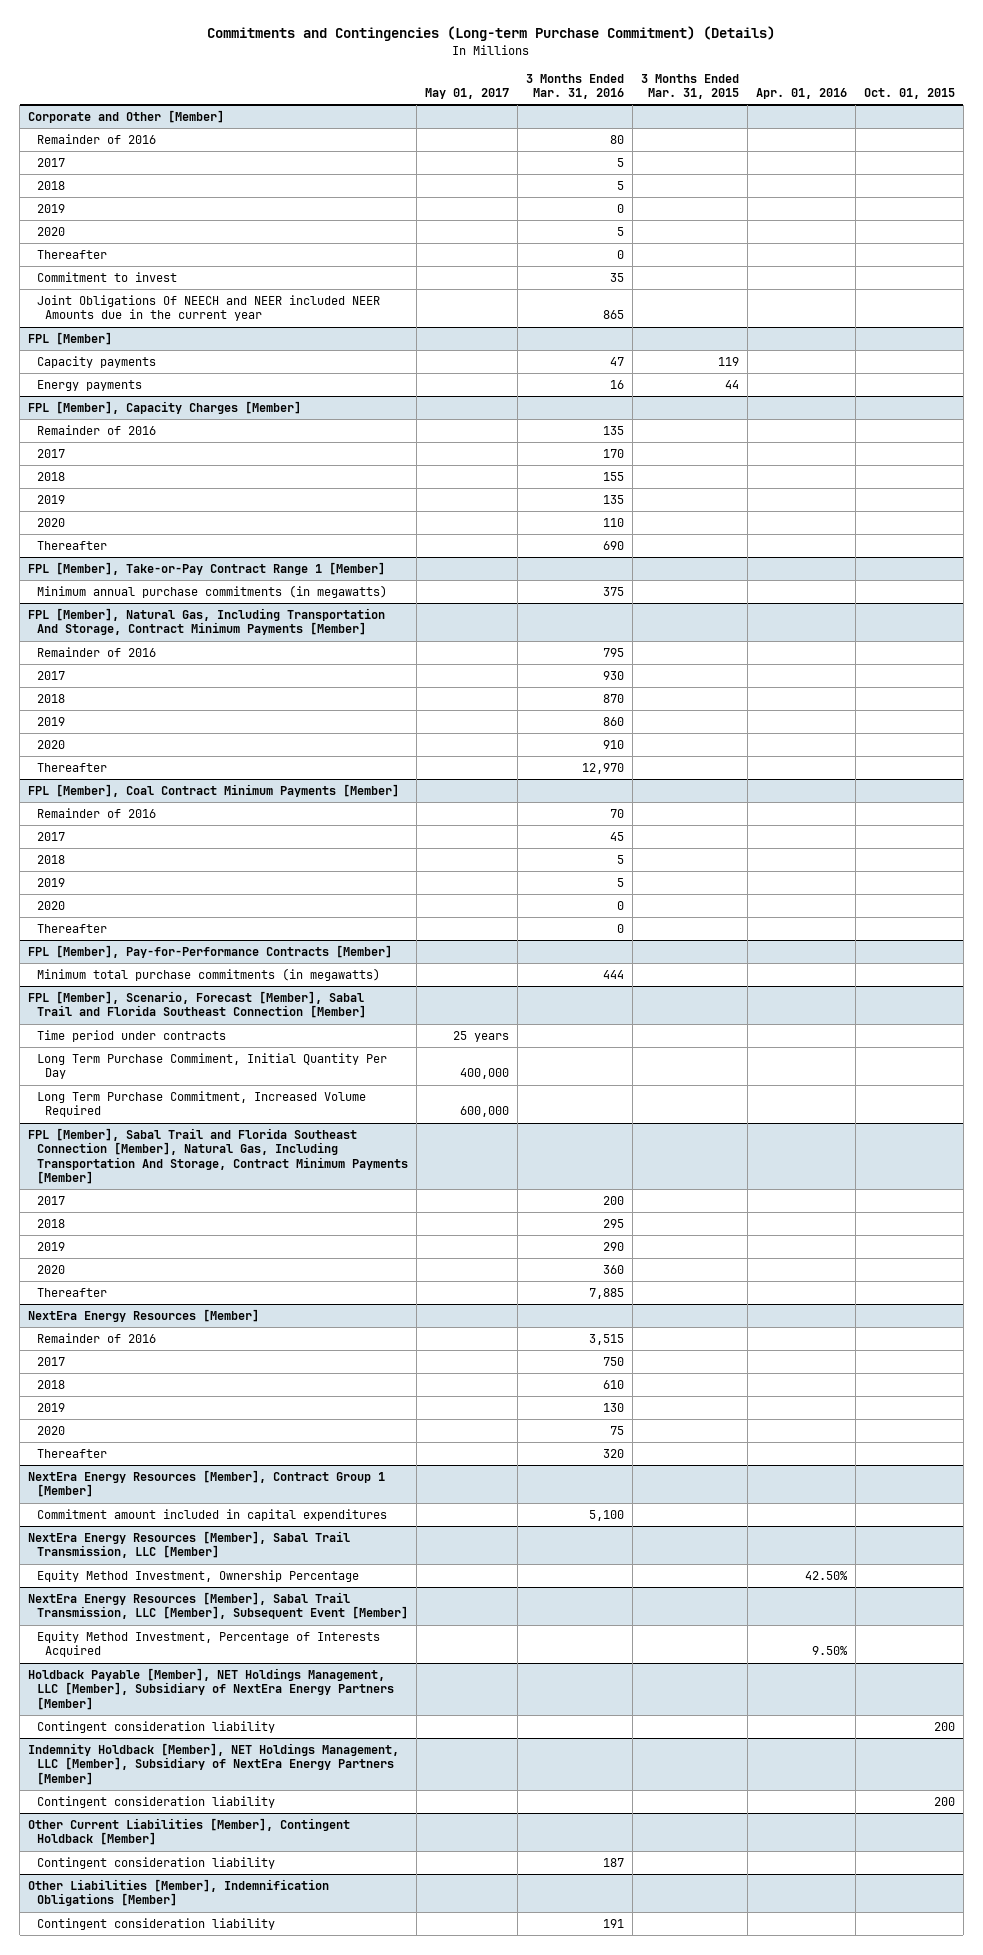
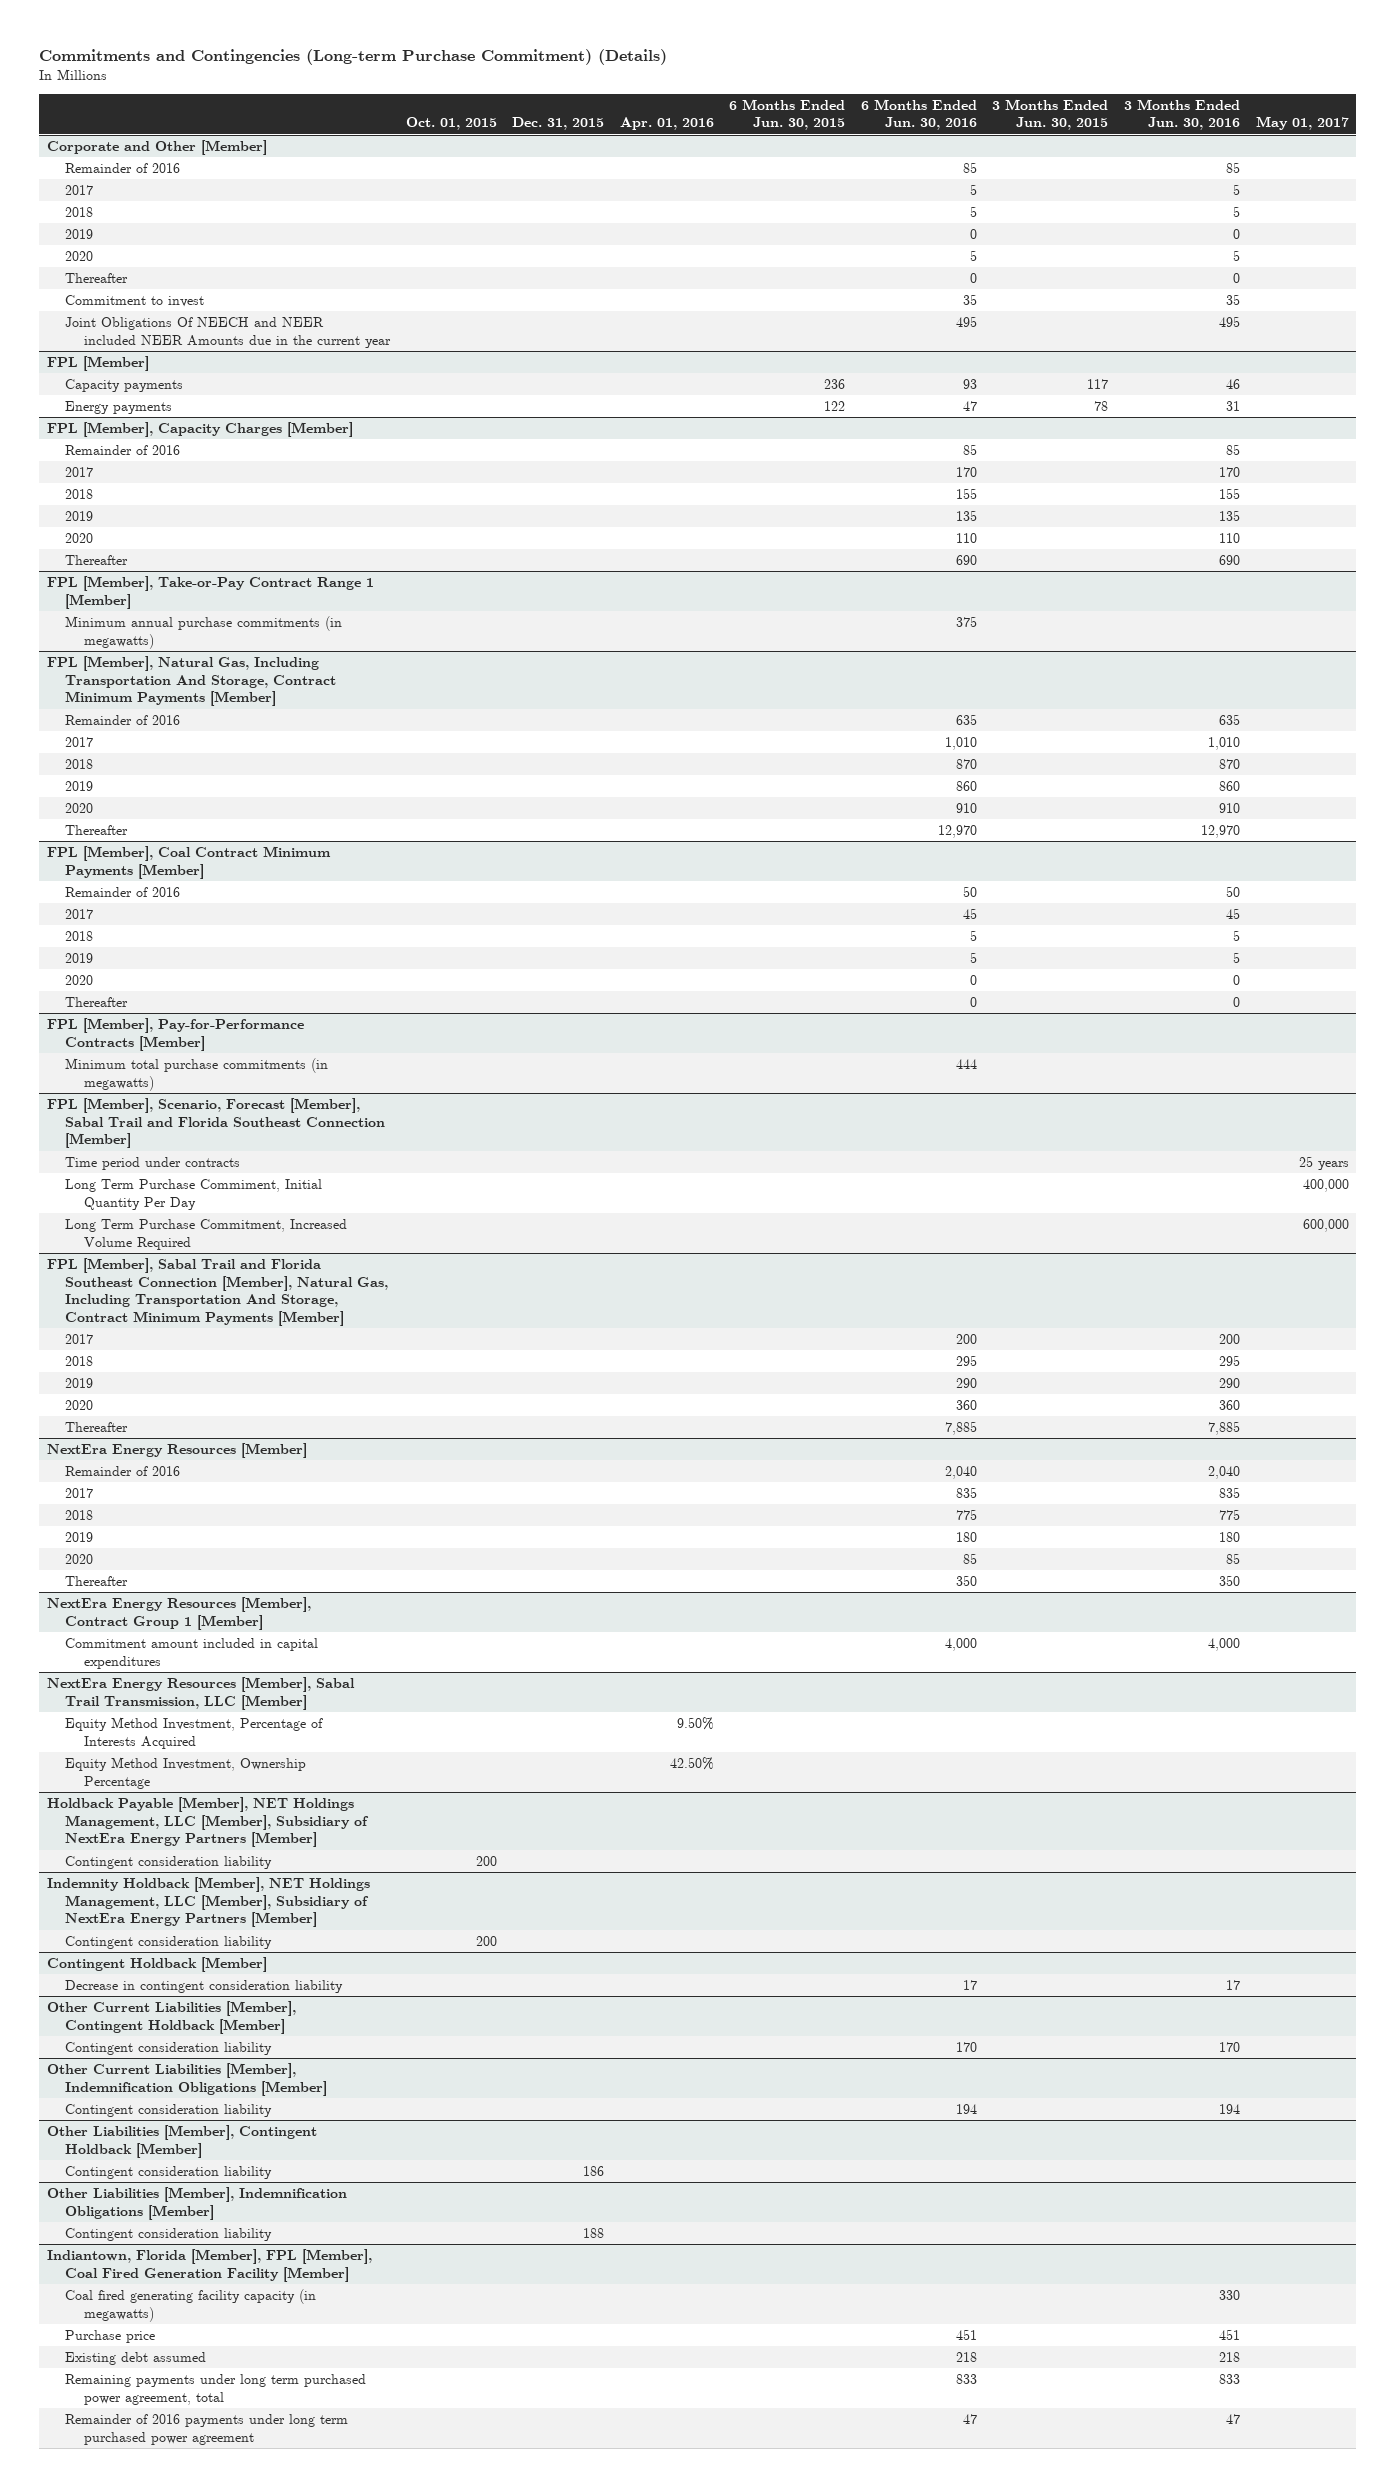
- | May 01, 2017 | 3 Months Ended Mar. 31, 2016 | 3 Months Ended Mar. 31, 2015 | Apr. 01, 2016 | Oct. 01, 2015
+ | Oct. 01, 2015 | Dec. 31, 2015 | Apr. 01, 2016 | 6 Months Ended Jun. 30, 2015 | 6 Months Ended Jun. 30, 2016 | 3 Months Ended Jun. 30, 2015 | 3 Months Ended Jun. 30, 2016 | May 01, 2017
@ NextEra Energy Resources [Member], Sabal Trail Transmission, LLC [Member]
+ Equity Method Investment, Percentage of Interests Acquired | | | 9.50% | | | | |
- NextEra Energy Resources [Member], Sabal Trail Transmission, LLC [Member], Subsequent Event [Member]
- Equity Method Investment, Percentage of Interests Acquired | | | | 9.50% |
+ Contingent Holdback [Member]
+ Decrease in contingent consideration liability | | | | | 17 | | 17 |
+ Other Current Liabilities [Member], Indemnification Obligations [Member]
+ Contingent consideration liability | | | | | 194 | | 194 |
+ Other Liabilities [Member], Contingent Holdback [Member]
+ Contingent consideration liability | | 186 | | | | | |
+ Indiantown, Florida [Member], FPL [Member], Coal Fired Generation Facility [Member]
+ Coal fired generating facility capacity (in megawatts) | | | | | | | 330 |
+ Purchase price | | | | | 451 | | 451 |
+ Existing debt assumed | | | | | 218 | | 218 |
+ Remaining payments under long term purchased power agreement, total | | | | | 833 | | 833 |
+ Remainder of 2016 payments under long term purchased power agreement | | | | | 47 | | 47 |

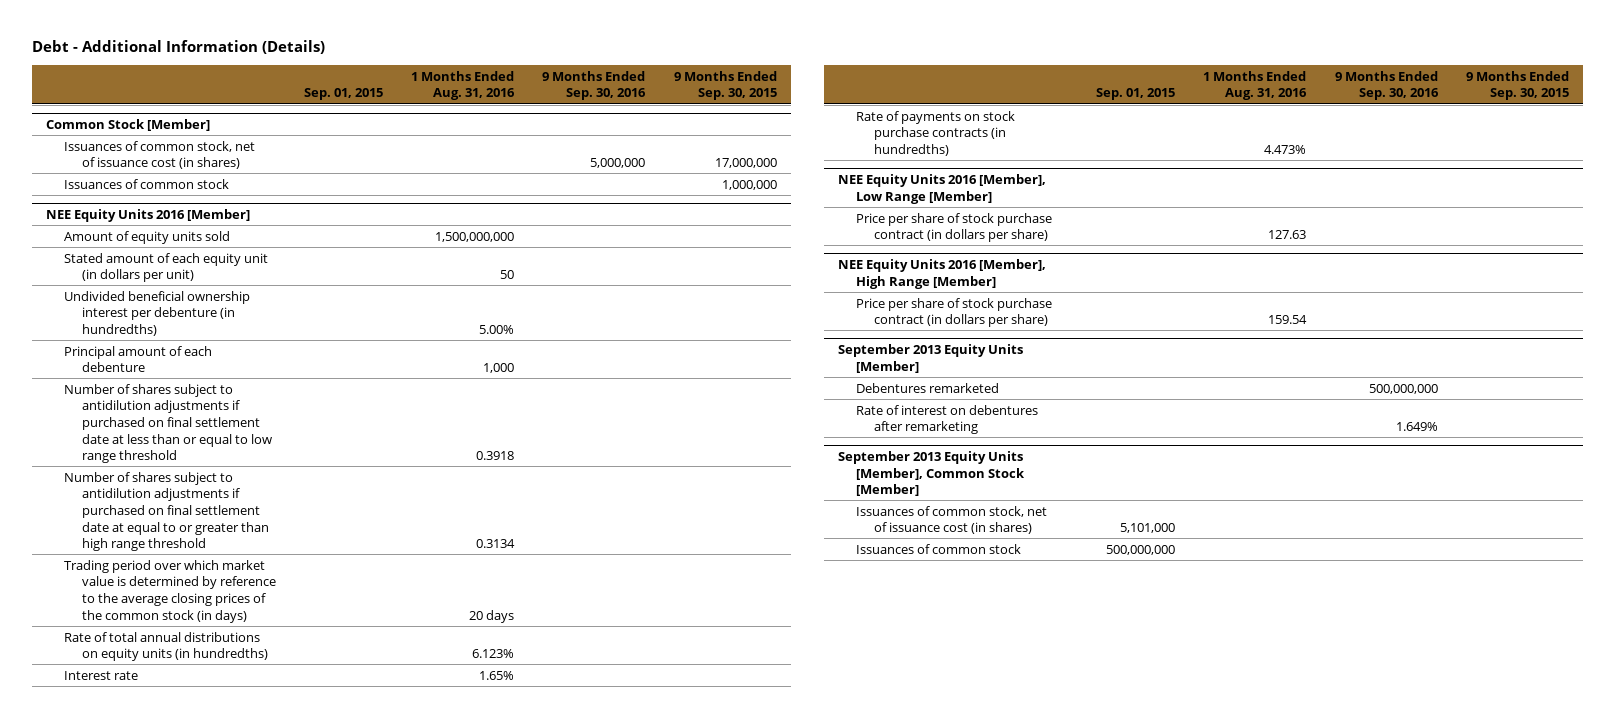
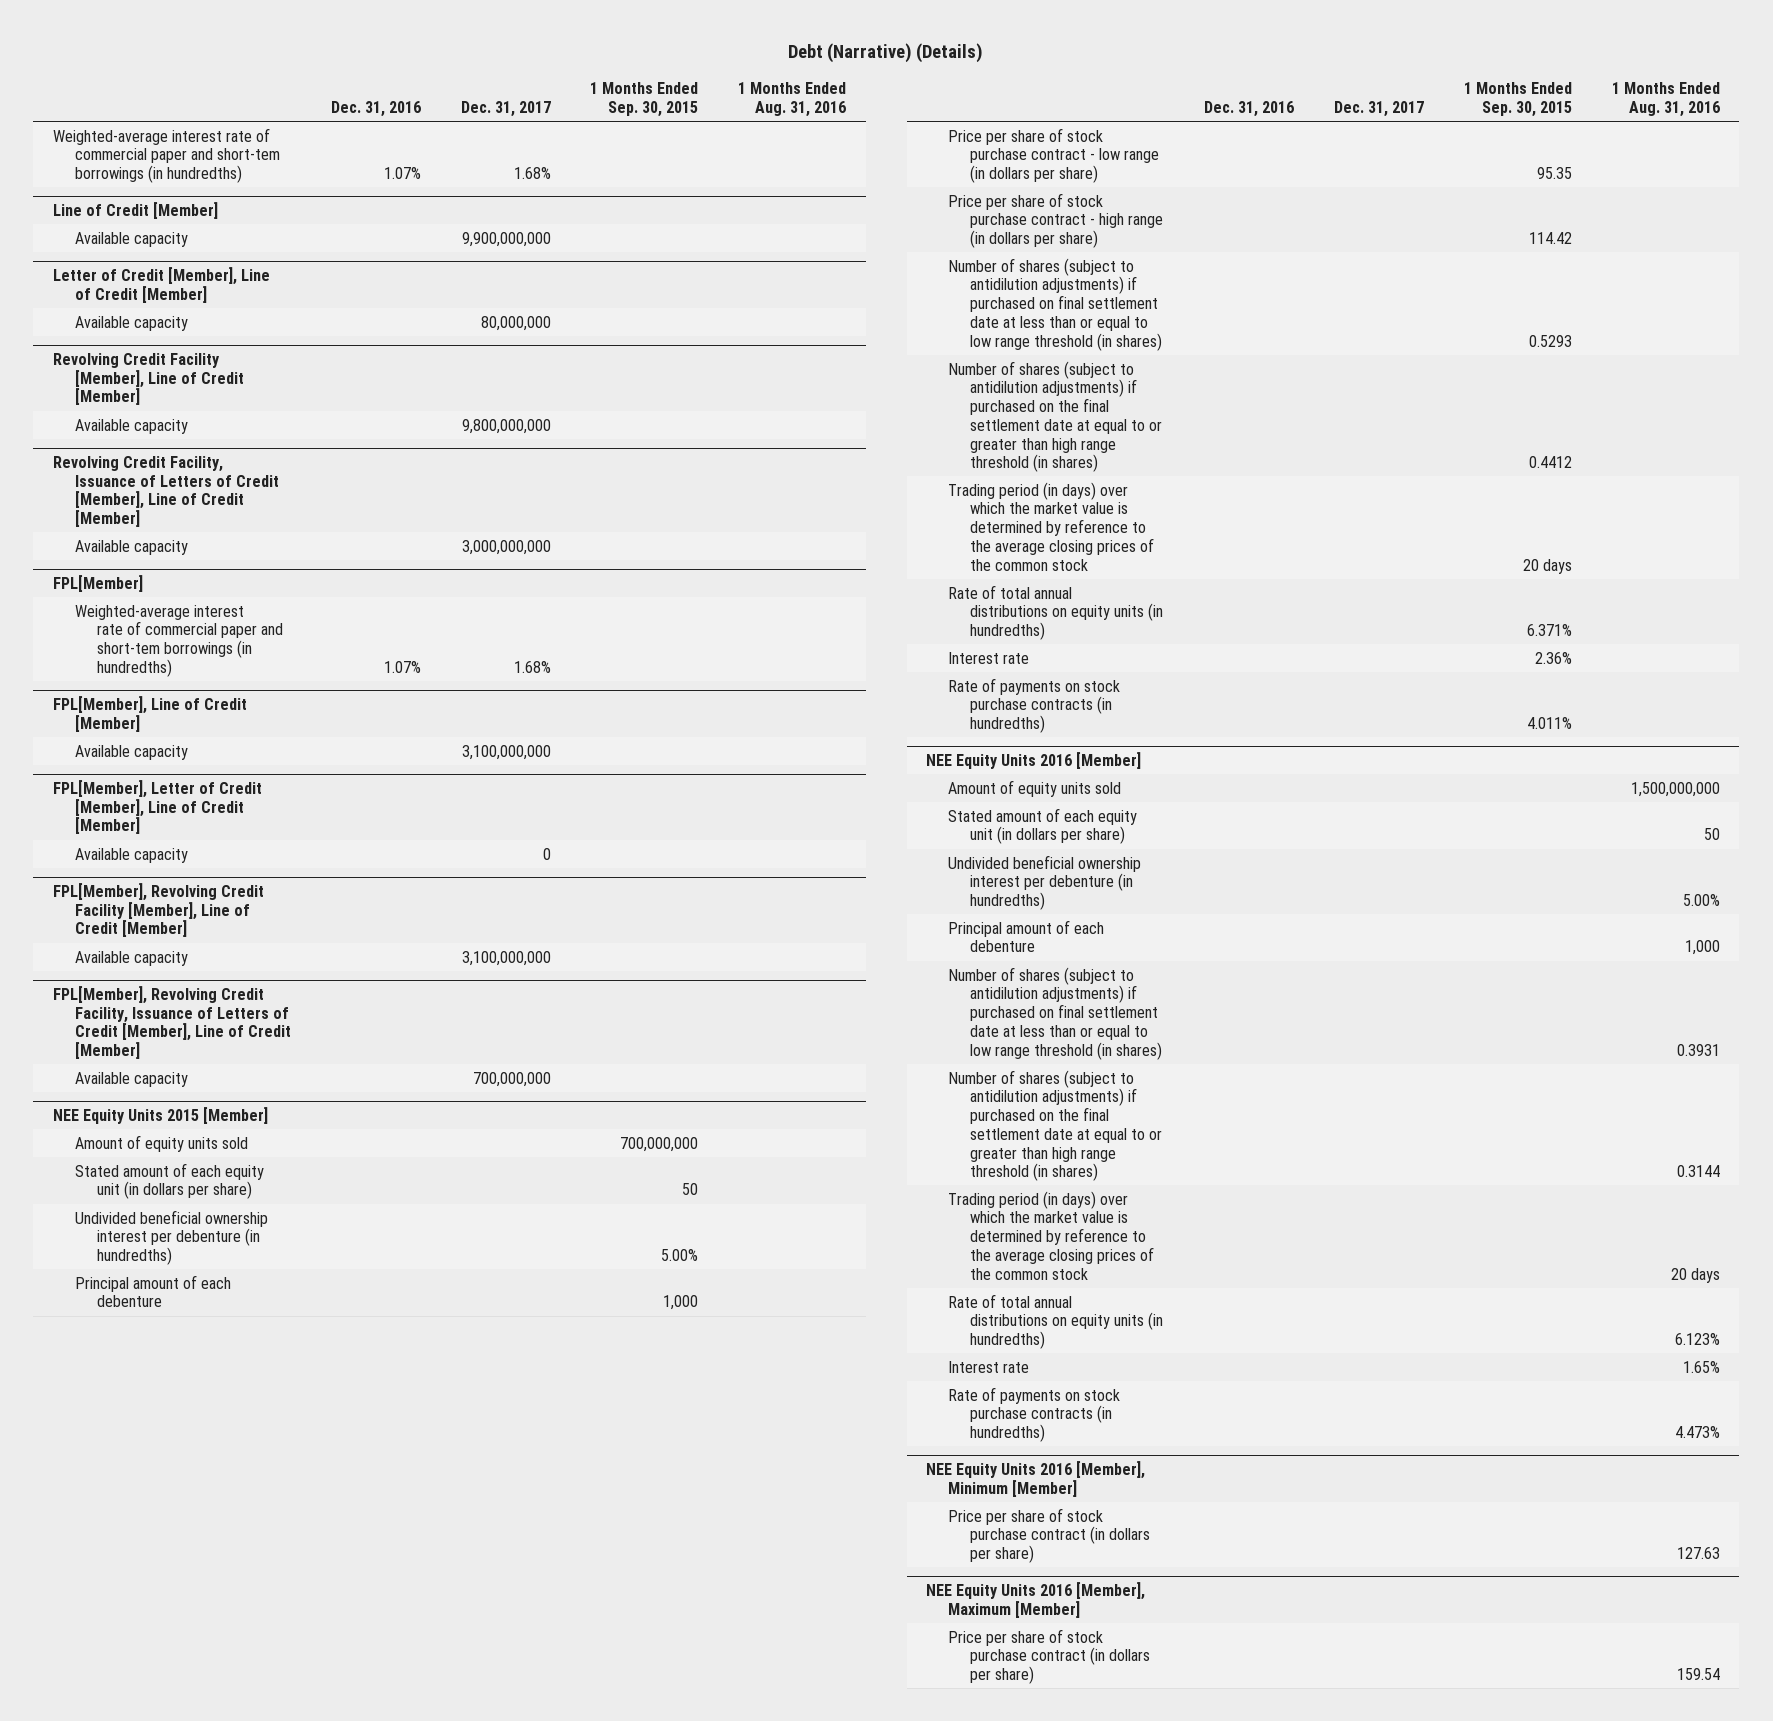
- Debt - Additional Information (Details)
+ Debt (Narrative) (Details)
- | Sep. 01, 2015 | 1 Months Ended Aug. 31, 2016 | 9 Months Ended Sep. 30, 2016 | 9 Months Ended Sep. 30, 2015
+ | Dec. 31, 2016 | Dec. 31, 2017 | 1 Months Ended Sep. 30, 2015 | 1 Months Ended Aug. 31, 2016
- Common Stock [Member]
- Issuances of common stock, net of issuance cost (in shares) | | | 5,000,000 | 17,000,000
- Issuances of common stock | | | | 1,000,000
+ Weighted-average interest rate of commercial paper and short-tem borrowings (in hundredths) | 1.07% | 1.68% | |
+ Line of Credit [Member]
+ Available capacity | | 9,900,000,000 | |
+ Letter of Credit [Member], Line of Credit [Member]
+ Available capacity | | 80,000,000 | |
+ Revolving Credit Facility [Member], Line of Credit [Member]
+ Available capacity | | 9,800,000,000 | |
+ Revolving Credit Facility, Issuance of Letters of Credit [Member], Line of Credit [Member]
+ Available capacity | | 3,000,000,000 | |
+ FPL[Member]
+ Weighted-average interest rate of commercial paper and short-tem borrowings (in hundredths) | 1.07% | 1.68% | |
+ FPL[Member], Line of Credit [Member]
+ Available capacity | | 3,100,000,000 | |
+ FPL[Member], Letter of Credit [Member], Line of Credit [Member]
+ Available capacity | | 0 | |
+ FPL[Member], Revolving Credit Facility [Member], Line of Credit [Member]
+ Available capacity | | 3,100,000,000 | |
+ FPL[Member], Revolving Credit Facility, Issuance of Letters of Credit [Member], Line of Credit [Member]
+ Available capacity | | 700,000,000 | |
+ NEE Equity Units 2015 [Member]
+ Amount of equity units sold | | | 700,000,000 |
+ Stated amount of each equity unit (in dollars per share) | | | 50 |
+ Undivided beneficial ownership interest per debenture (in hundredths) | | | 5.00% |
+ Principal amount of each debenture | | | 1,000 |
+ Price per share of stock purchase contract - low range (in dollars per share) | | | 95.35 |
+ Price per share of stock purchase contract - high range (in dollars per share) | | | 114.42 |
+ Number of shares (subject to antidilution adjustments) if purchased on final settlement date at less than or equal to low range threshold (in shares) | | | 0.5293 |
+ Number of shares (subject to antidilution adjustments) if purchased on the final settlement date at equal to or greater than high range threshold (in shares) | | | 0.4412 |
+ Trading period (in days) over which the market value is determined by reference to the average closing prices of the common stock | | | 20 days |
+ Rate of total annual distributions on equity units (in hundredths) | | | 6.371% |
+ Interest rate | | | 2.36% |
+ Rate of payments on stock purchase contracts (in hundredths) | | | 4.011% |
@ NEE Equity Units 2016 [Member]
- Stated amount of each equity unit (in dollars per unit) | | 50 | |
+ Stated amount of each equity unit (in dollars per share) | | | | 50
- Number of shares subject to antidilution adjustments if purchased on final settlement date at less than or equal to low range threshold | | 0.3918 | |
- Number of shares subject to antidilution adjustments if purchased on final settlement date at equal to or greater than high range threshold | | 0.3134 | |
- Trading period over which market value is determined by reference to the average closing prices of the common stock (in days) | | 20 days | |
+ Number of shares (subject to antidilution adjustments) if purchased on final settlement date at less than or equal to low range threshold (in shares) | | | | 0.3931
+ Number of shares (subject to antidilution adjustments) if purchased on the final settlement date at equal to or greater than high range threshold (in shares) | | | | 0.3144
+ Trading period (in days) over which the market value is determined by reference to the average closing prices of the common stock | | | | 20 days
- NEE Equity Units 2016 [Member], Low Range [Member]
+ NEE Equity Units 2016 [Member], Minimum [Member]
- NEE Equity Units 2016 [Member], High Range [Member]
+ NEE Equity Units 2016 [Member], Maximum [Member]
- September 2013 Equity Units [Member]
- Debentures remarketed | | | 500,000,000 |
- Rate of interest on debentures after remarketing | | | 1.649% |
- September 2013 Equity Units [Member], Common Stock [Member]
- Issuances of common stock, net of issuance cost (in shares) | 5,101,000 | | |
- Issuances of common stock | 500,000,000 | | |

